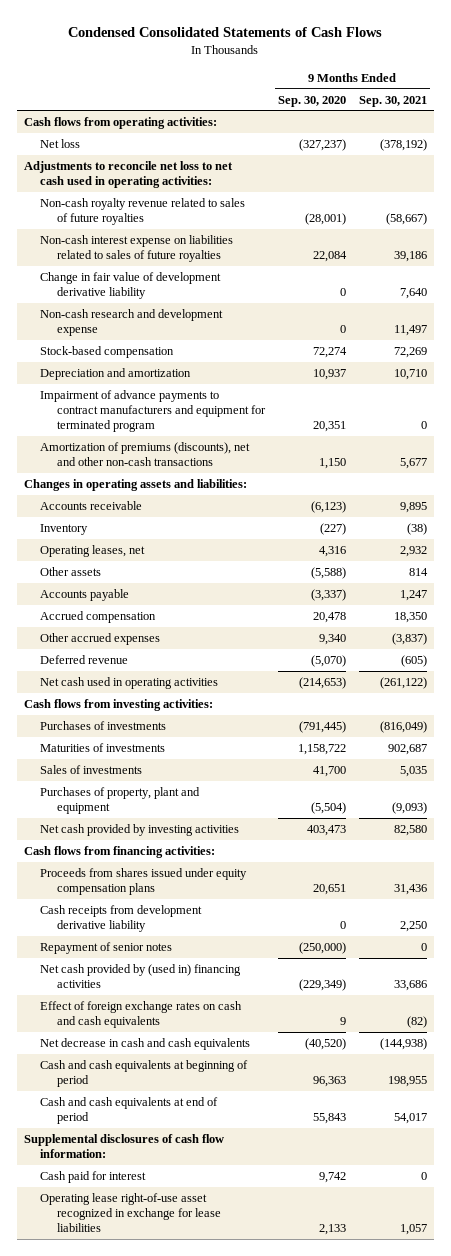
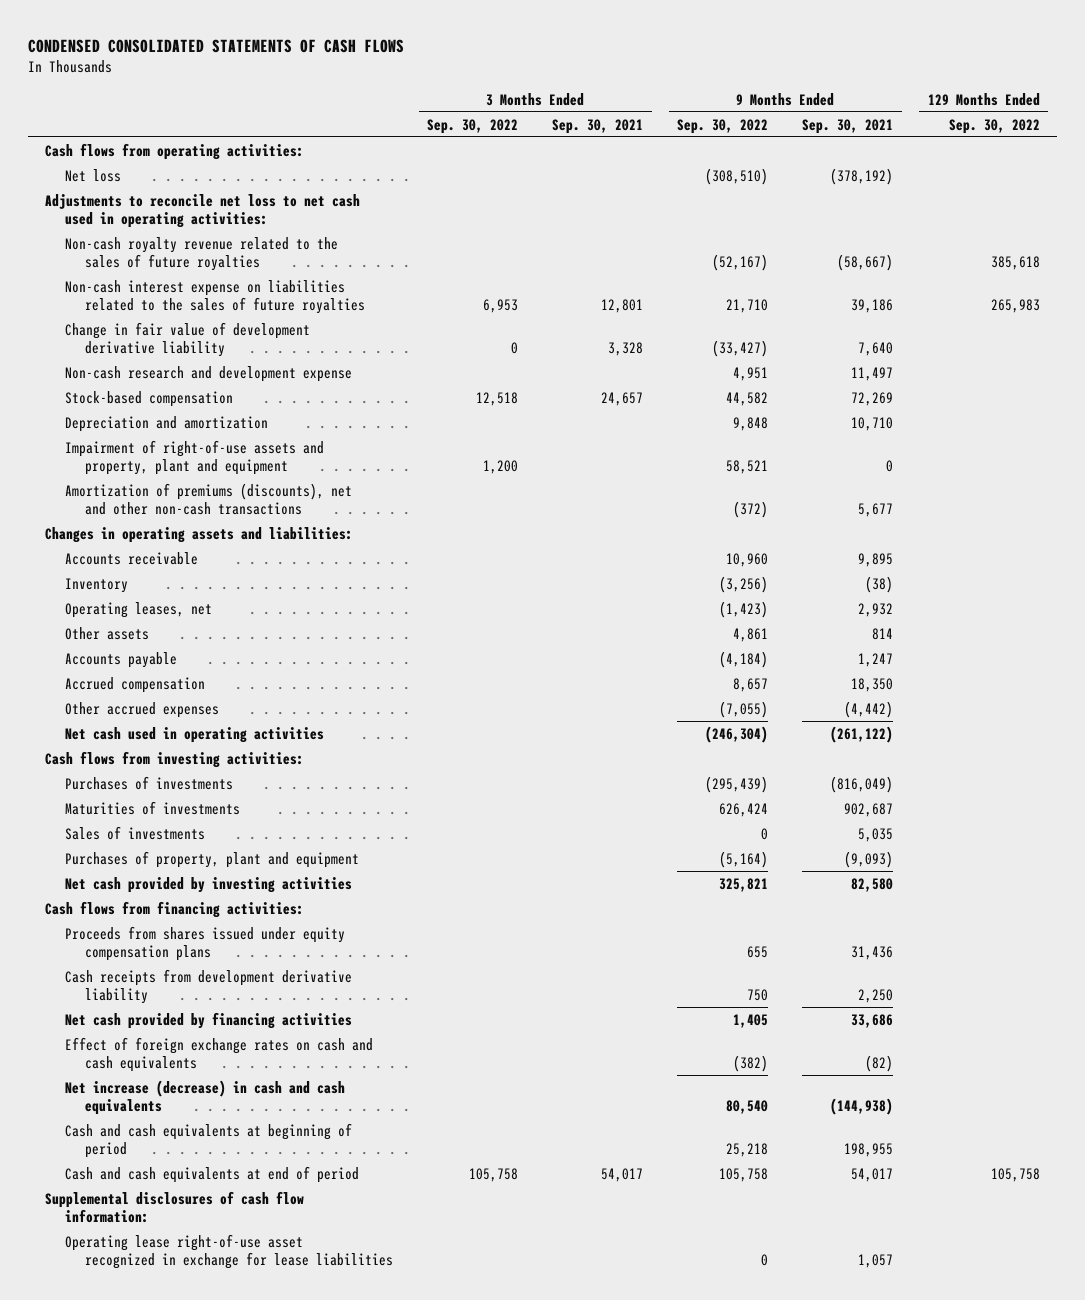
- Condensed Consolidated Statements of Cash Flows
+ CONDENSED CONSOLIDATED STATEMENTS OF CASH FLOWS
- | 9 Months Ended Sep. 30, 2020 | 9 Months Ended Sep. 30, 2021
+ | 3 Months Ended Sep. 30, 2022 | 3 Months Ended Sep. 30, 2021 | 9 Months Ended Sep. 30, 2022 | 9 Months Ended Sep. 30, 2021 | 129 Months Ended Sep. 30, 2022
- Non-cash royalty revenue related to sales of future royalties | (28,001) | (58,667)
- Non-cash interest expense on liabilities related to sales of future royalties | 22,084 | 39,186
+ Non-cash royalty revenue related to the sales of future royalties | | | (52,167) | (58,667) | 385,618
+ Non-cash interest expense on liabilities related to the sales of future royalties | 6,953 | 12,801 | 21,710 | 39,186 | 265,983
- Impairment of advance payments to contract manufacturers and equipment for terminated program | 20,351 | 0
+ Impairment of right-of-use assets and property, plant and equipment | 1,200 | | 58,521 | 0 |
- Other accrued expenses | 9,340 | (3,837)
- Deferred revenue | (5,070) | (605)
+ Other accrued expenses | | | (7,055) | (4,442) |
- Repayment of senior notes | (250,000) | 0
- Net cash provided by (used in) financing activities | (229,349) | 33,686
+ Net cash provided by financing activities | | | 1,405 | 33,686 |
- Net decrease in cash and cash equivalents | (40,520) | (144,938)
+ Net increase (decrease) in cash and cash equivalents | | | 80,540 | (144,938) |
- Cash paid for interest | 9,742 | 0

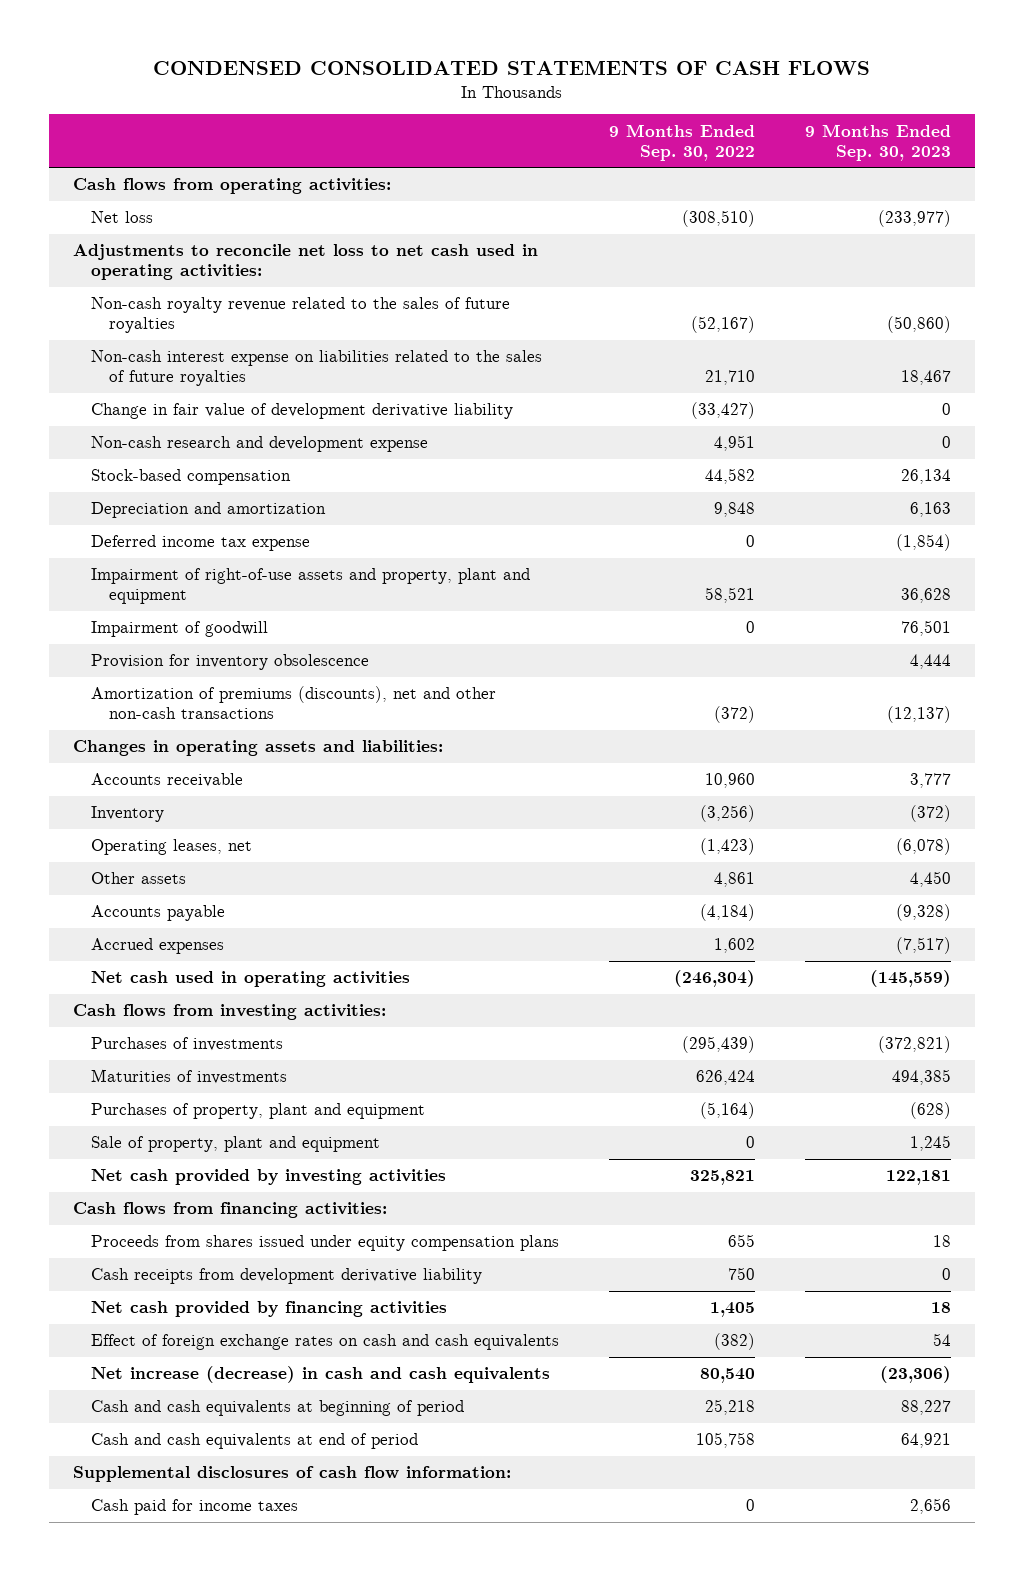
- | 3 Months Ended Sep. 30, 2022 | 3 Months Ended Sep. 30, 2021 | 9 Months Ended Sep. 30, 2022 | 9 Months Ended Sep. 30, 2021 | 129 Months Ended Sep. 30, 2022
+ | 9 Months Ended Sep. 30, 2022 | 9 Months Ended Sep. 30, 2023
+ Deferred income tax expense | 0 | (1,854)
+ Impairment of goodwill | 0 | 76,501
+ Provision for inventory obsolescence | | 4,444
- Accrued compensation | | | 8,657 | 18,350 |
- Other accrued expenses | | | (7,055) | (4,442) |
+ Accrued expenses | 1,602 | (7,517)
- Sales of investments | | | 0 | 5,035 |
+ Sale of property, plant and equipment | 0 | 1,245
- Operating lease right-of-use asset recognized in exchange for lease liabilities | | | 0 | 1,057 |
+ Cash paid for income taxes | 0 | 2,656

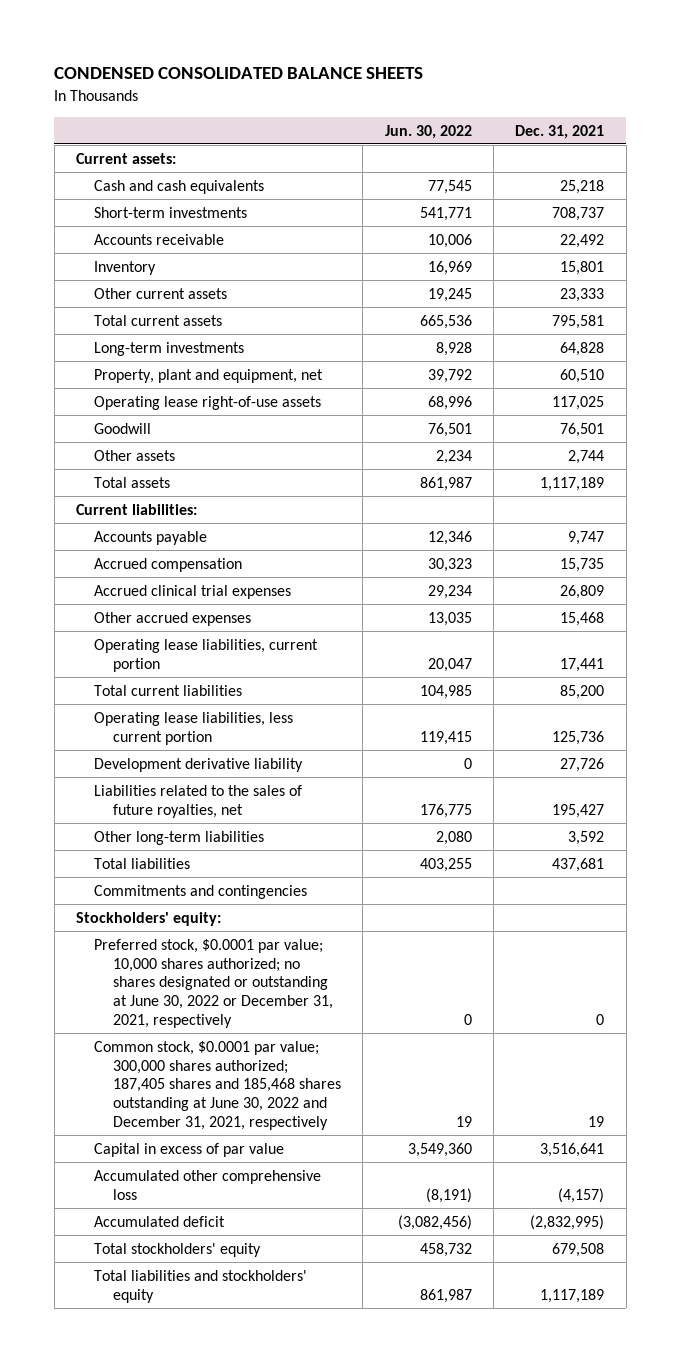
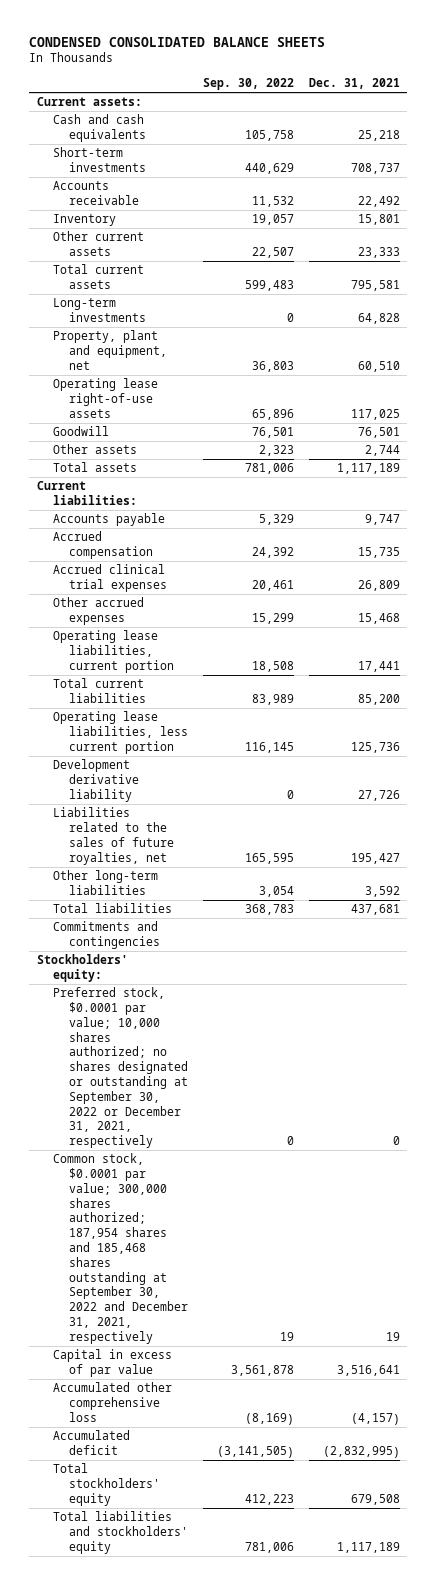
- | Jun. 30, 2022 | Dec. 31, 2021
+ | Sep. 30, 2022 | Dec. 31, 2021
- Preferred stock, $0.0001 par value; 10,000 shares authorized; no shares designated or outstanding at June 30, 2022 or December 31, 2021, respectively | 0 | 0
- Common stock, $0.0001 par value; 300,000 shares authorized; 187,405 shares and 185,468 shares outstanding at June 30, 2022 and December 31, 2021, respectively | 19 | 19
+ Preferred stock, $0.0001 par value; 10,000 shares authorized; no shares designated or outstanding at September 30, 2022 or December 31, 2021, respectively | 0 | 0
+ Common stock, $0.0001 par value; 300,000 shares authorized; 187,954 shares and 185,468 shares outstanding at September 30, 2022 and December 31, 2021, respectively | 19 | 19

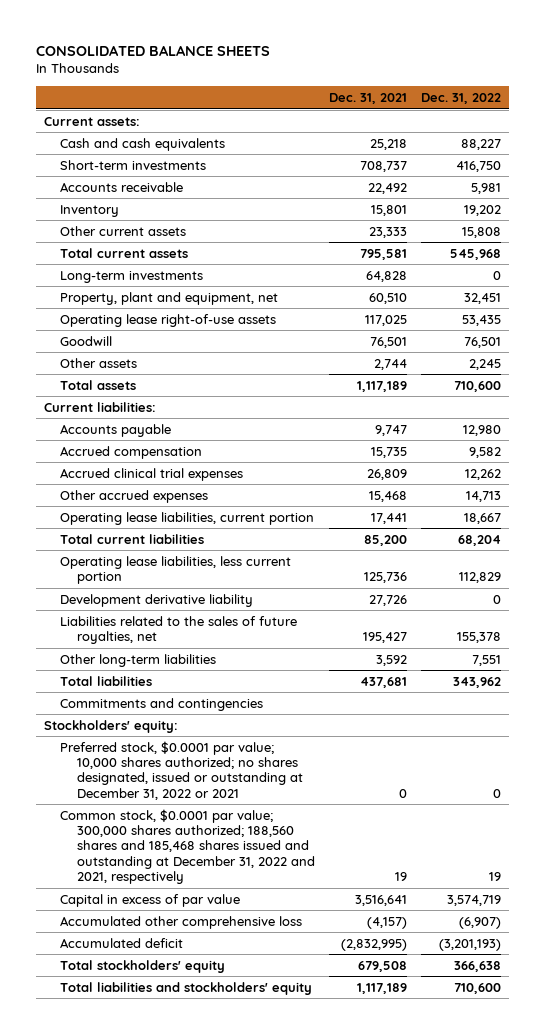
- CONDENSED CONSOLIDATED BALANCE SHEETS
+ CONSOLIDATED BALANCE SHEETS
- | Sep. 30, 2022 | Dec. 31, 2021
+ | Dec. 31, 2021 | Dec. 31, 2022
- Preferred stock, $0.0001 par value; 10,000 shares authorized; no shares designated or outstanding at September 30, 2022 or December 31, 2021, respectively | 0 | 0
- Common stock, $0.0001 par value; 300,000 shares authorized; 187,954 shares and 185,468 shares outstanding at September 30, 2022 and December 31, 2021, respectively | 19 | 19
+ Preferred stock, $0.0001 par value; 10,000 shares authorized; no shares designated, issued or outstanding at December 31, 2022 or 2021 | 0 | 0
+ Common stock, $0.0001 par value; 300,000 shares authorized; 188,560 shares and 185,468 shares issued and outstanding at December 31, 2022 and 2021, respectively | 19 | 19

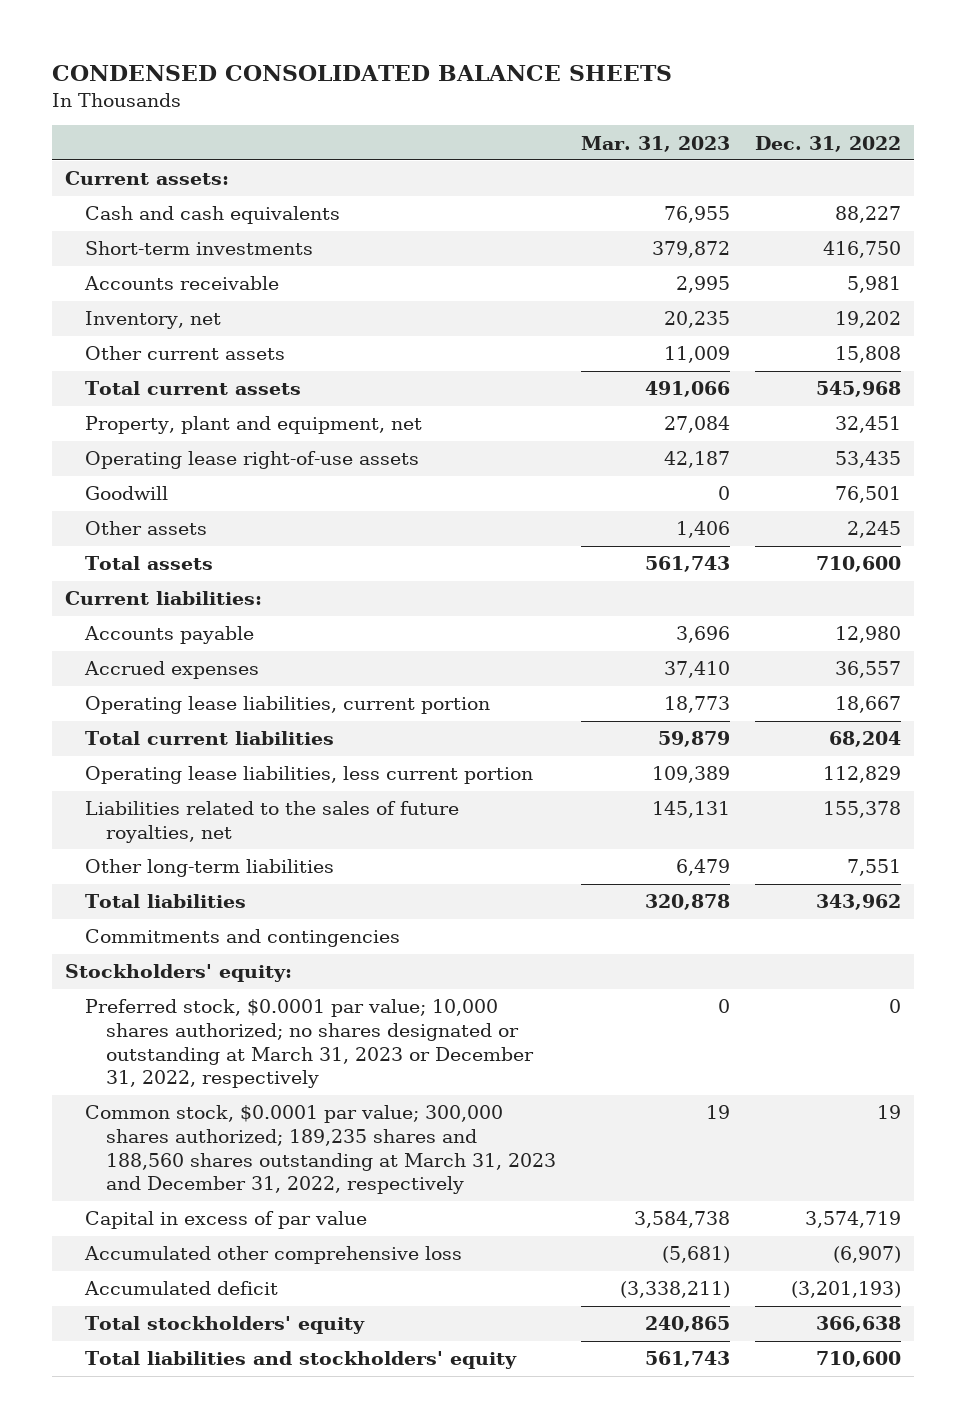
- CONSOLIDATED BALANCE SHEETS
+ CONDENSED CONSOLIDATED BALANCE SHEETS
- | Dec. 31, 2021 | Dec. 31, 2022
+ | Mar. 31, 2023 | Dec. 31, 2022
- Inventory | 15,801 | 19,202
+ Inventory, net | 20,235 | 19,202
- Long-term investments | 64,828 | 0
- Accrued compensation | 15,735 | 9,582
- Accrued clinical trial expenses | 26,809 | 12,262
- Other accrued expenses | 15,468 | 14,713
+ Accrued expenses | 37,410 | 36,557
- Development derivative liability | 27,726 | 0
- Preferred stock, $0.0001 par value; 10,000 shares authorized; no shares designated, issued or outstanding at December 31, 2022 or 2021 | 0 | 0
- Common stock, $0.0001 par value; 300,000 shares authorized; 188,560 shares and 185,468 shares issued and outstanding at December 31, 2022 and 2021, respectively | 19 | 19
+ Preferred stock, $0.0001 par value; 10,000 shares authorized; no shares designated or outstanding at March 31, 2023 or December 31, 2022, respectively | 0 | 0
+ Common stock, $0.0001 par value; 300,000 shares authorized; 189,235 shares and 188,560 shares outstanding at March 31, 2023 and December 31, 2022, respectively | 19 | 19

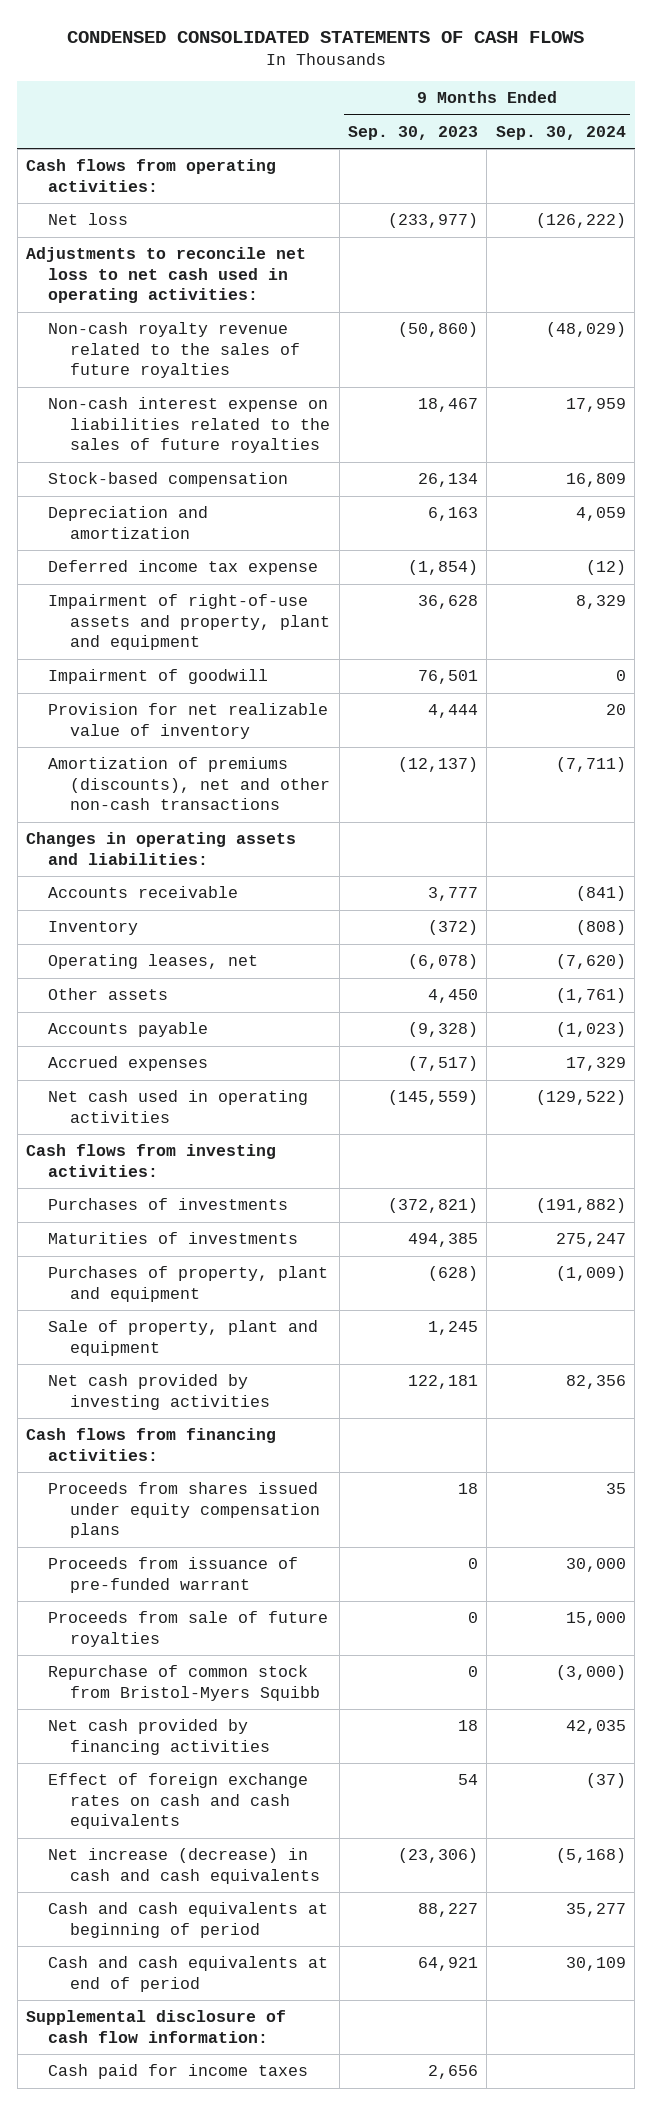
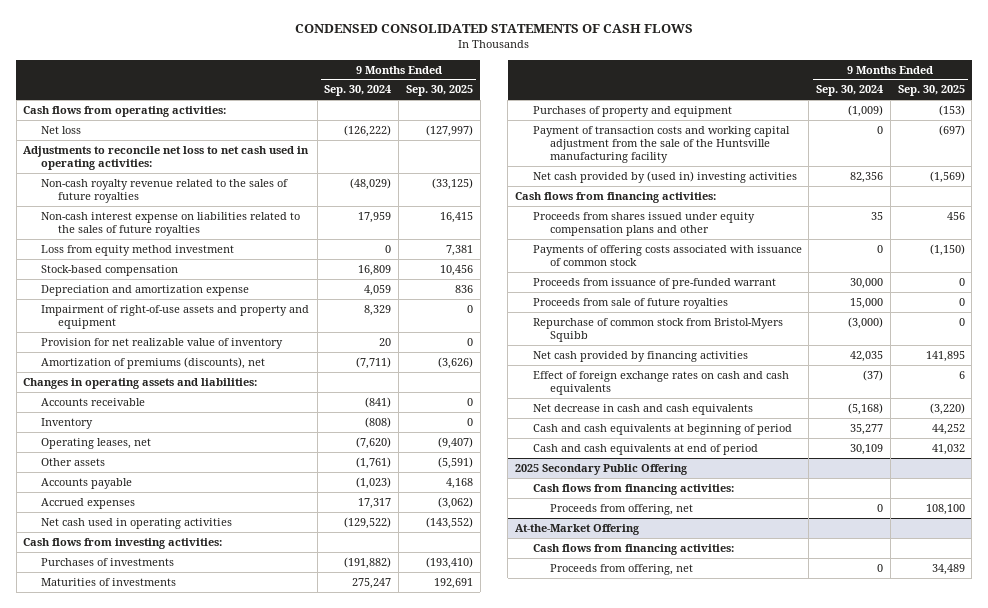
- | 9 Months Ended Sep. 30, 2023 | 9 Months Ended Sep. 30, 2024
+ | 9 Months Ended Sep. 30, 2024 | 9 Months Ended Sep. 30, 2025
+ Loss from equity method investment | 0 | 7,381
- Depreciation and amortization | 6,163 | 4,059
- Deferred income tax expense | (1,854) | (12)
- Impairment of right-of-use assets and property, plant and equipment | 36,628 | 8,329
- Impairment of goodwill | 76,501 | 0
+ Depreciation and amortization expense | 4,059 | 836
+ Impairment of right-of-use assets and property and equipment | 8,329 | 0
- Amortization of premiums (discounts), net and other non-cash transactions | (12,137) | (7,711)
+ Amortization of premiums (discounts), net | (7,711) | (3,626)
- Accrued expenses | (7,517) | 17,329
+ Accrued expenses | 17,317 | (3,062)
- Purchases of property, plant and equipment | (628) | (1,009)
- Sale of property, plant and equipment | 1,245 |
- Net cash provided by investing activities | 122,181 | 82,356
+ Purchases of property and equipment | (1,009) | (153)
+ Payment of transaction costs and working capital adjustment from the sale of the Huntsville manufacturing facility | 0 | (697)
+ Net cash provided by (used in) investing activities | 82,356 | (1,569)
- Proceeds from shares issued under equity compensation plans | 18 | 35
+ Proceeds from shares issued under equity compensation plans and other | 35 | 456
+ Payments of offering costs associated with issuance of common stock | 0 | (1,150)
- Net increase (decrease) in cash and cash equivalents | (23,306) | (5,168)
+ Net decrease in cash and cash equivalents | (5,168) | (3,220)
- Supplemental disclosure of cash flow information:
- Cash paid for income taxes | 2,656 |
+ 2025 Secondary Public Offering
+ Cash flows from financing activities:
+ Proceeds from offering, net | 0 | 108,100
+ At-the-Market Offering
+ Cash flows from financing activities:
+ Proceeds from offering, net | 0 | 34,489

